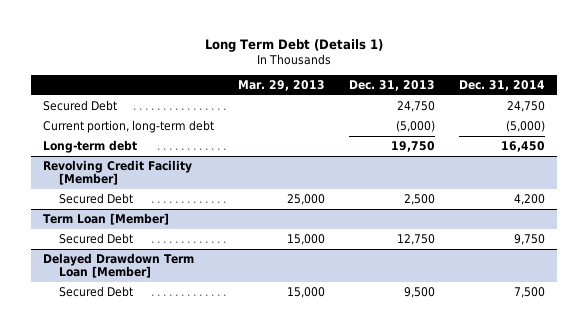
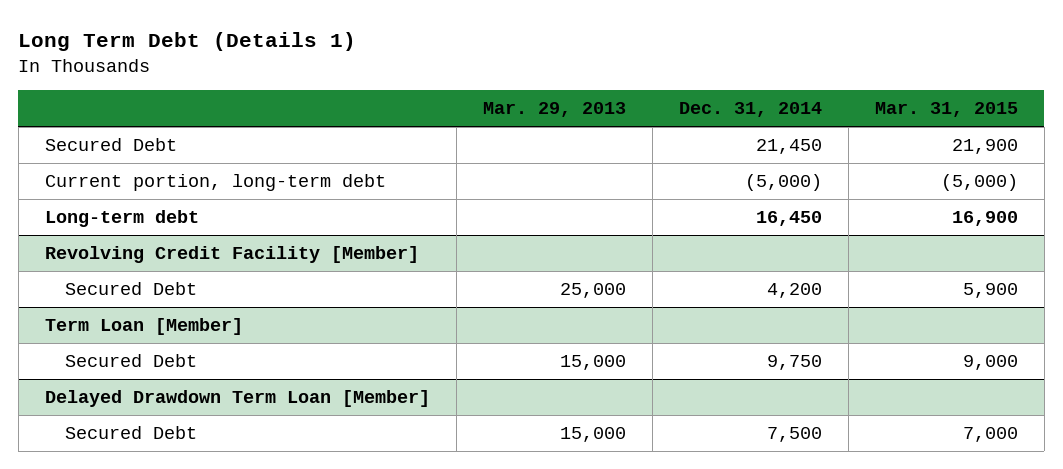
- | Mar. 29, 2013 | Dec. 31, 2013 | Dec. 31, 2014
+ | Mar. 29, 2013 | Dec. 31, 2014 | Mar. 31, 2015
- Secured Debt | | 24,750 | 24,750
+ Secured Debt | | 21,450 | 21,900

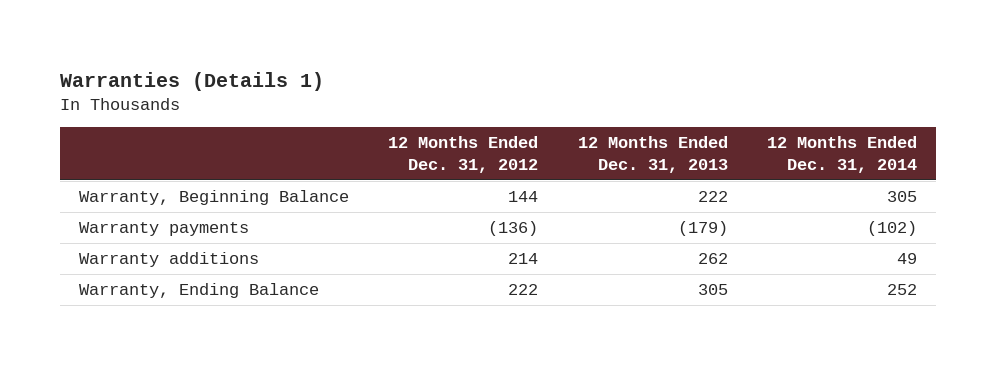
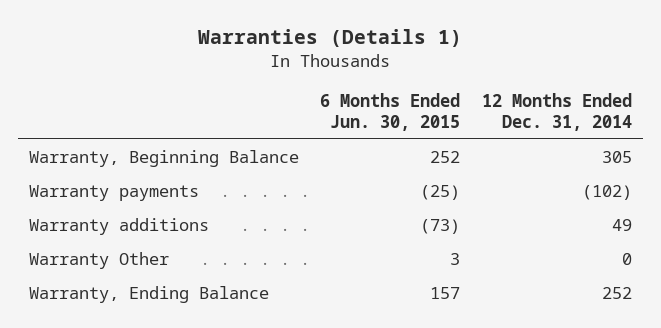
- | 12 Months Ended Dec. 31, 2012 | 12 Months Ended Dec. 31, 2013 | 12 Months Ended Dec. 31, 2014
+ | 6 Months Ended Jun. 30, 2015 | 12 Months Ended Dec. 31, 2014
+ Warranty Other | 3 | 0

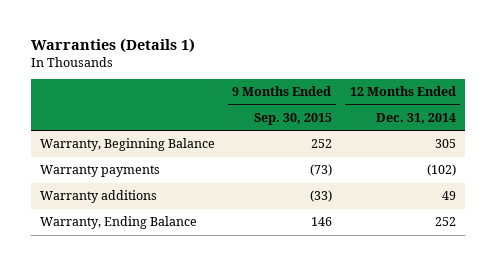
- | 6 Months Ended Jun. 30, 2015 | 12 Months Ended Dec. 31, 2014
+ | 9 Months Ended Sep. 30, 2015 | 12 Months Ended Dec. 31, 2014
- Warranty Other | 3 | 0

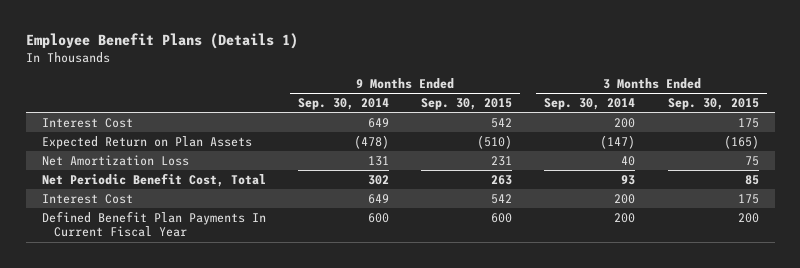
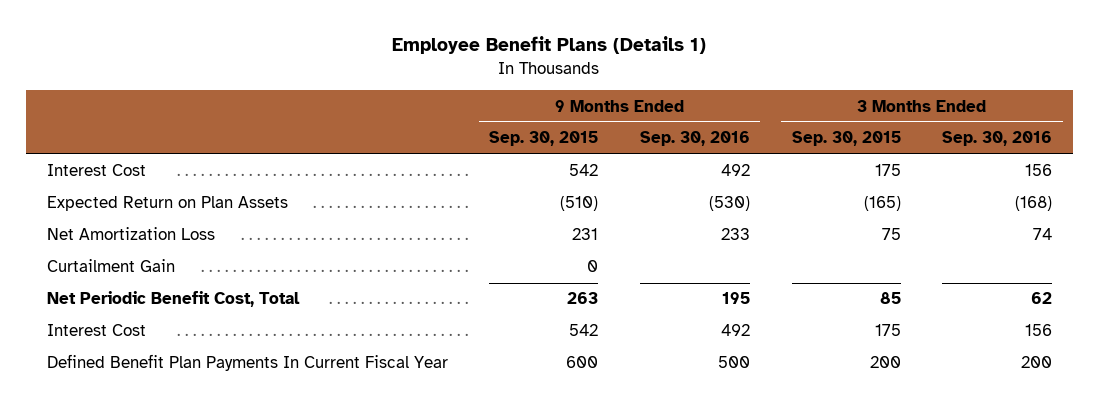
- | 9 Months Ended Sep. 30, 2014 | 9 Months Ended Sep. 30, 2015 | 3 Months Ended Sep. 30, 2014 | 3 Months Ended Sep. 30, 2015
+ | 9 Months Ended Sep. 30, 2015 | 9 Months Ended Sep. 30, 2016 | 3 Months Ended Sep. 30, 2015 | 3 Months Ended Sep. 30, 2016
+ Curtailment Gain | 0 | | |

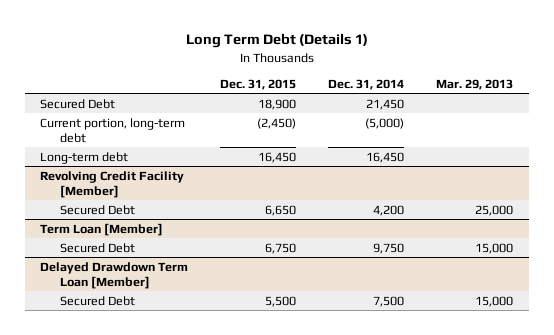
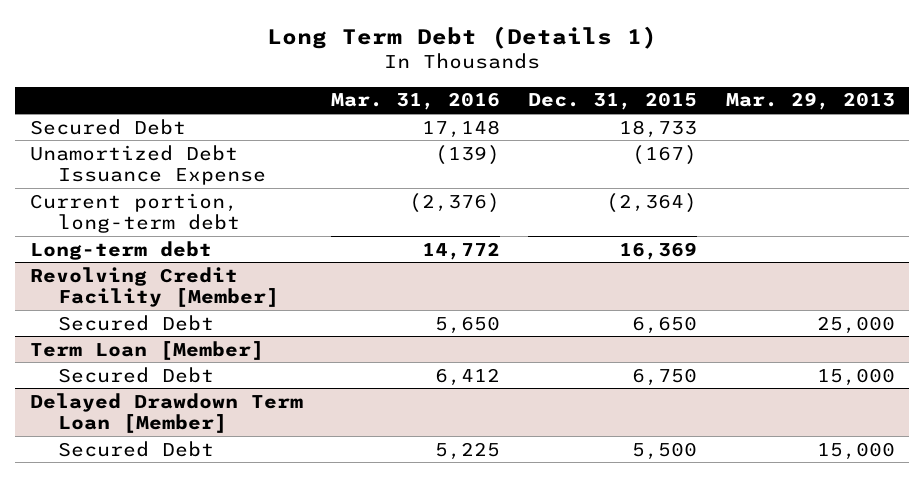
- | Dec. 31, 2015 | Dec. 31, 2014 | Mar. 29, 2013
+ | Mar. 31, 2016 | Dec. 31, 2015 | Mar. 29, 2013
- Secured Debt | 18,900 | 21,450 |
- Current portion, long-term debt | (2,450) | (5,000) |
- Long-term debt | 16,450 | 16,450 |
+ Secured Debt | 17,148 | 18,733 |
+ Unamortized Debt Issuance Expense | (139) | (167) |
+ Current portion, long-term debt | (2,376) | (2,364) |
+ Long-term debt | 14,772 | 16,369 |

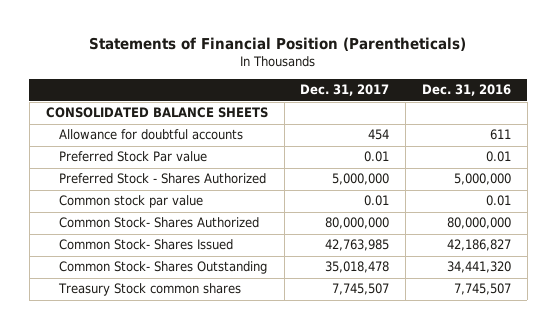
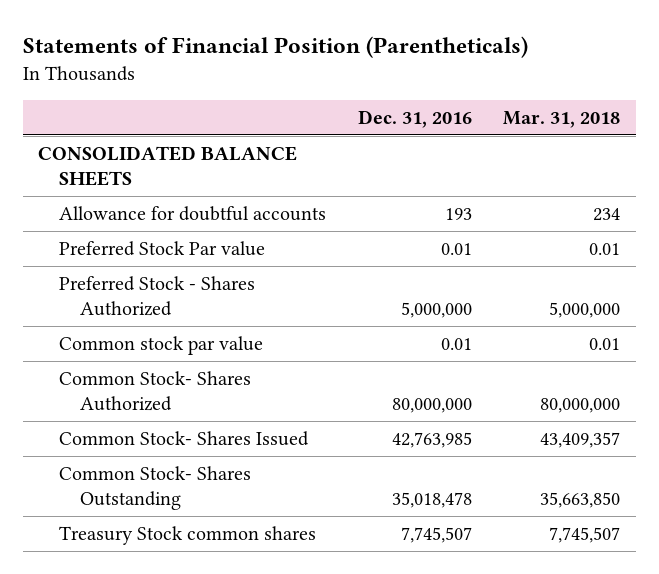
- | Dec. 31, 2017 | Dec. 31, 2016
+ | Dec. 31, 2016 | Mar. 31, 2018
- Allowance for doubtful accounts | 454 | 611
+ Allowance for doubtful accounts | 193 | 234
- Common Stock- Shares Issued | 42,763,985 | 42,186,827
- Common Stock- Shares Outstanding | 35,018,478 | 34,441,320
+ Common Stock- Shares Issued | 42,763,985 | 43,409,357
+ Common Stock- Shares Outstanding | 35,018,478 | 35,663,850

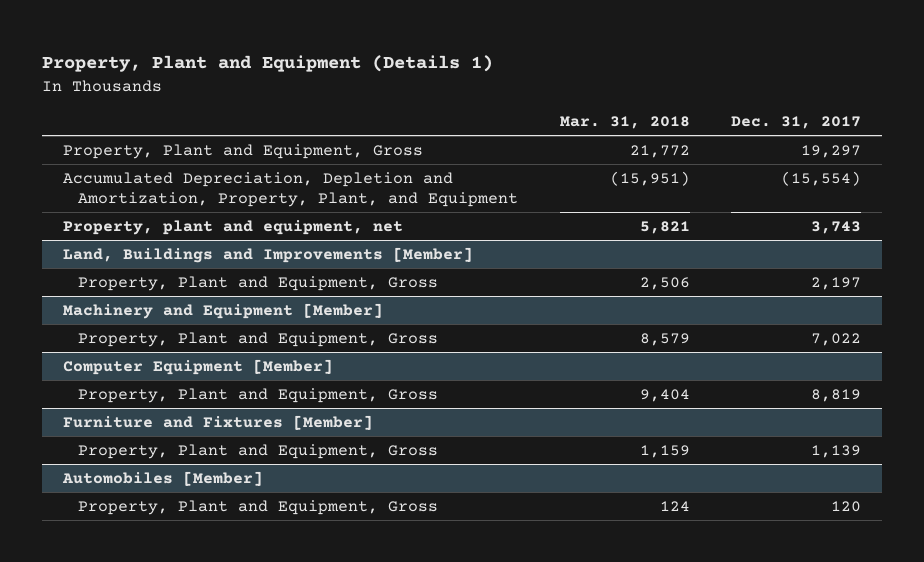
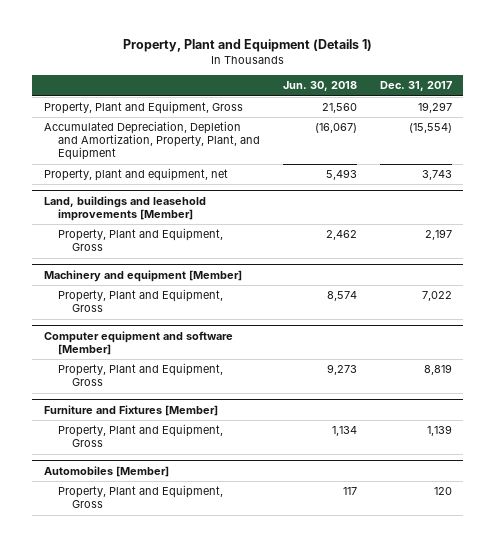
- | Mar. 31, 2018 | Dec. 31, 2017
+ | Jun. 30, 2018 | Dec. 31, 2017
- Land, Buildings and Improvements [Member]
+ Land, buildings and leasehold improvements [Member]
- Machinery and Equipment [Member]
+ Machinery and equipment [Member]
- Computer Equipment [Member]
+ Computer equipment and software [Member]

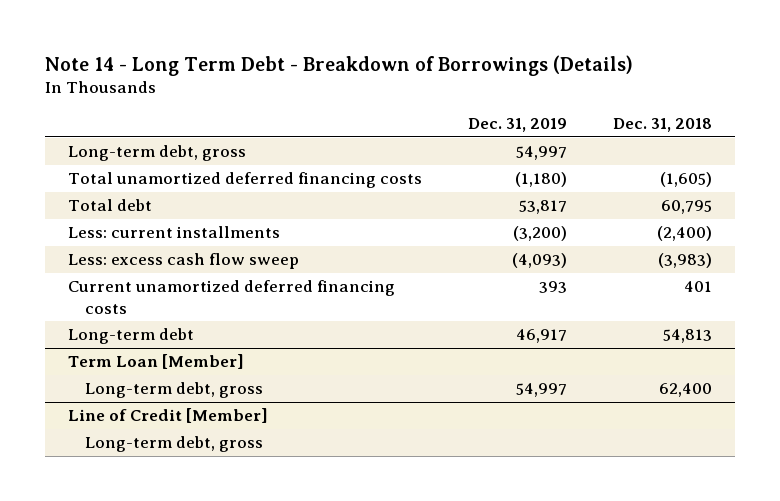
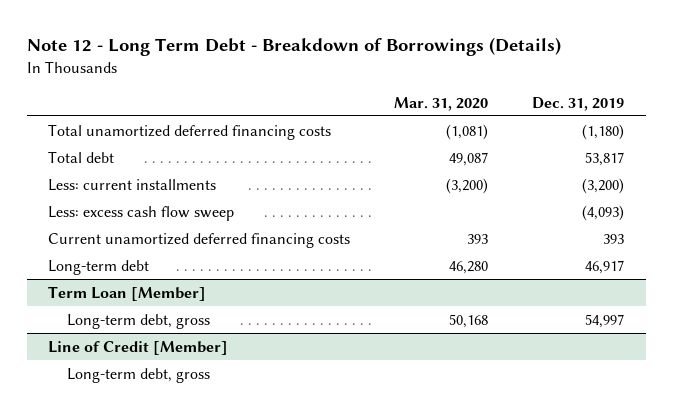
- Note 14 - Long Term Debt - Breakdown of Borrowings (Details)
+ Note 12 - Long Term Debt - Breakdown of Borrowings (Details)
- | Dec. 31, 2019 | Dec. 31, 2018
+ | Mar. 31, 2020 | Dec. 31, 2019
- Long-term debt, gross | 54,997 |

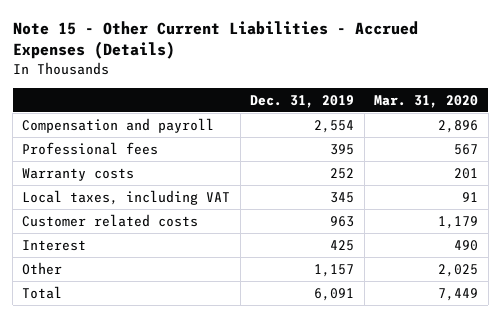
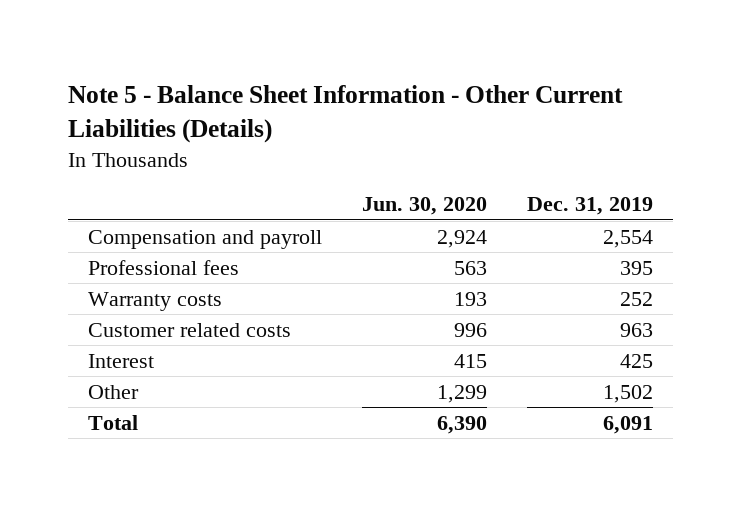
- Note 15 - Other Current Liabilities - Accrued Expenses (Details)
+ Note 5 - Balance Sheet Information - Other Current Liabilities (Details)
- | Dec. 31, 2019 | Mar. 31, 2020
+ | Jun. 30, 2020 | Dec. 31, 2019
- Local taxes, including VAT | 345 | 91
- Other | 1,157 | 2,025
+ Other | 1,299 | 1,502

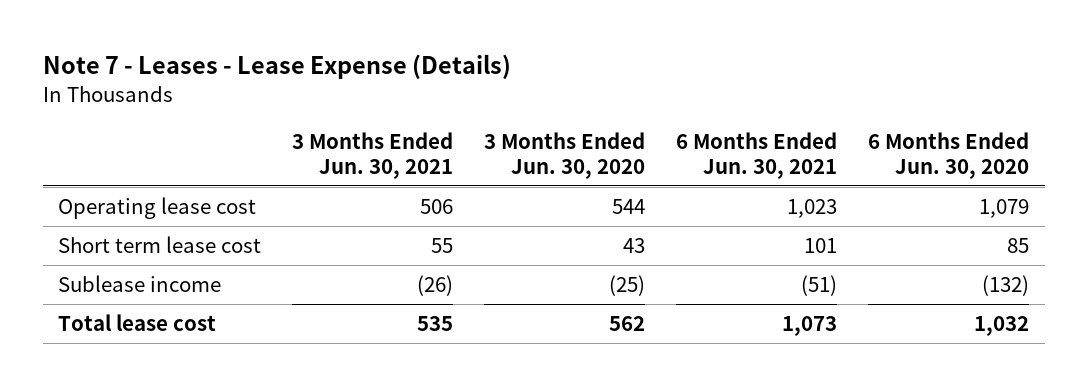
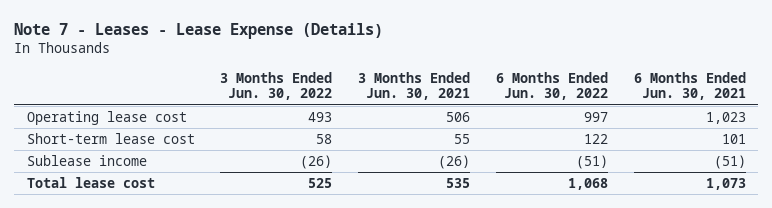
- | 3 Months Ended Jun. 30, 2021 | 3 Months Ended Jun. 30, 2020 | 6 Months Ended Jun. 30, 2021 | 6 Months Ended Jun. 30, 2020
+ | 3 Months Ended Jun. 30, 2022 | 3 Months Ended Jun. 30, 2021 | 6 Months Ended Jun. 30, 2022 | 6 Months Ended Jun. 30, 2021
- Short term lease cost | 55 | 43 | 101 | 85
+ Short-term lease cost | 58 | 55 | 122 | 101

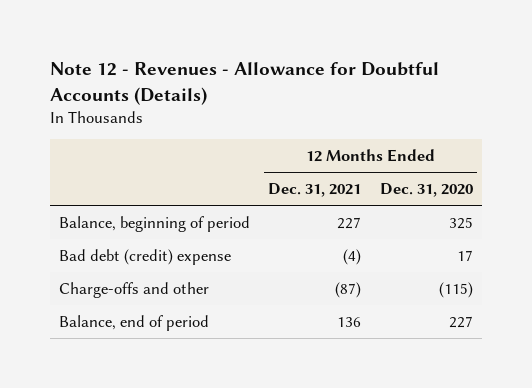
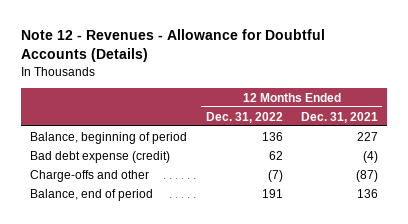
- | 12 Months Ended Dec. 31, 2021 | 12 Months Ended Dec. 31, 2020
+ | 12 Months Ended Dec. 31, 2022 | 12 Months Ended Dec. 31, 2021
- Bad debt (credit) expense | (4) | 17
+ Bad debt expense (credit) | 62 | (4)

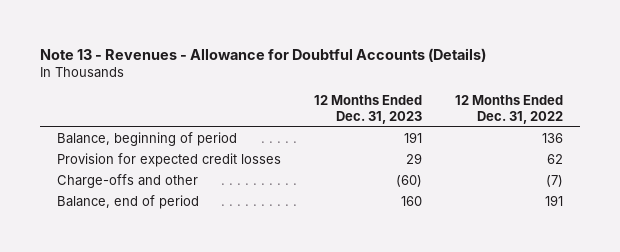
- Note 12 - Revenues - Allowance for Doubtful Accounts (Details)
+ Note 13 - Revenues - Allowance for Doubtful Accounts (Details)
- | 12 Months Ended Dec. 31, 2022 | 12 Months Ended Dec. 31, 2021
+ | 12 Months Ended Dec. 31, 2023 | 12 Months Ended Dec. 31, 2022
- Bad debt expense (credit) | 62 | (4)
+ Provision for expected credit losses | 29 | 62

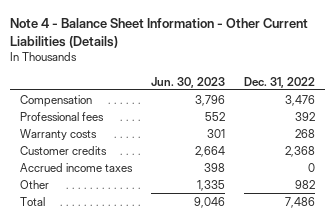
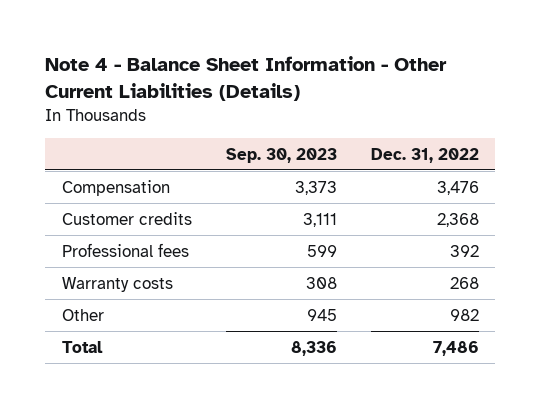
- | Jun. 30, 2023 | Dec. 31, 2022
+ | Sep. 30, 2023 | Dec. 31, 2022
moved up: Customer credits | 3,111 | 2,368
- Accrued income taxes | 398 | 0

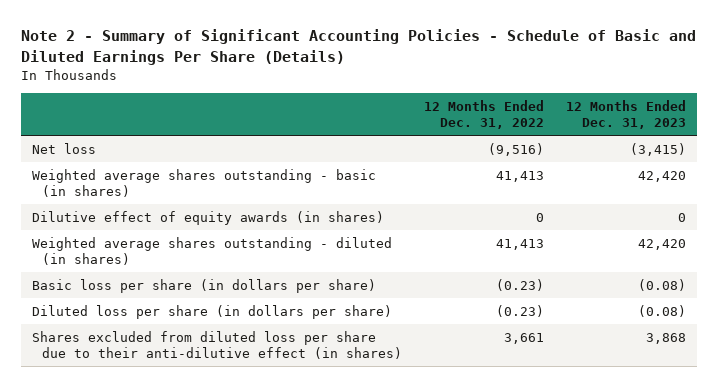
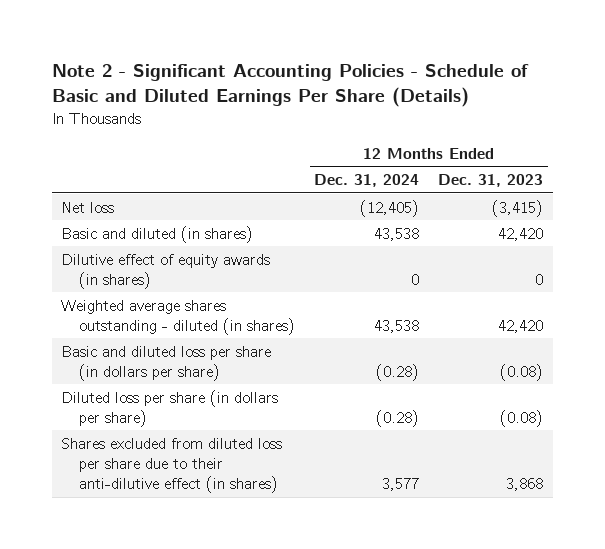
- Note 2 - Summary of Significant Accounting Policies - Schedule of Basic and Diluted Earnings Per Share (Details)
+ Note 2 - Significant Accounting Policies - Schedule of Basic and Diluted Earnings Per Share (Details)
- | 12 Months Ended Dec. 31, 2022 | 12 Months Ended Dec. 31, 2023
+ | 12 Months Ended Dec. 31, 2024 | 12 Months Ended Dec. 31, 2023
- Weighted average shares outstanding - basic (in shares) | 41,413 | 42,420
+ Basic and diluted (in shares) | 43,538 | 42,420
- Basic loss per share (in dollars per share) | (0.23) | (0.08)
+ Basic and diluted loss per share (in dollars per share) | (0.28) | (0.08)

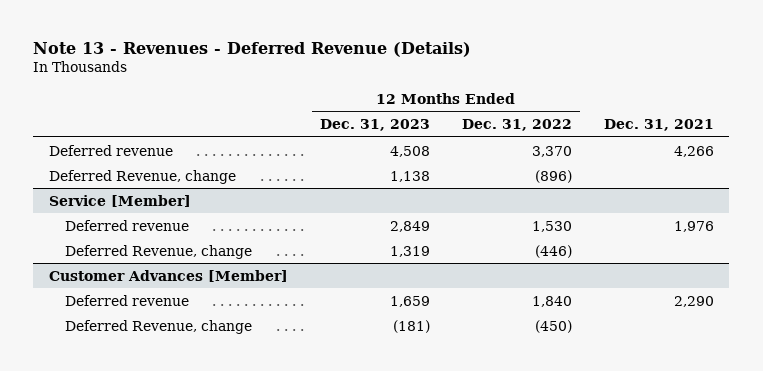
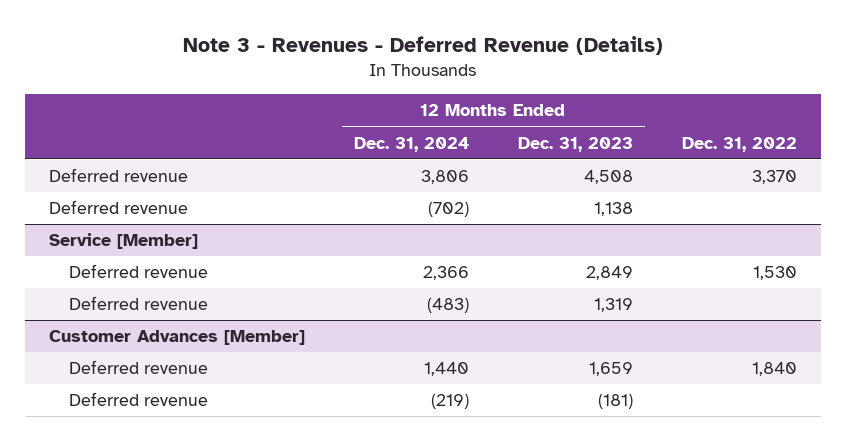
- Note 13 - Revenues - Deferred Revenue (Details)
+ Note 3 - Revenues - Deferred Revenue (Details)
- | 12 Months Ended Dec. 31, 2023 | 12 Months Ended Dec. 31, 2022 | Dec. 31, 2021
+ | 12 Months Ended Dec. 31, 2024 | 12 Months Ended Dec. 31, 2023 | Dec. 31, 2022
- Deferred Revenue, change | 1,138 | (896) |
+ Deferred revenue | (702) | 1,138 |
@ Service [Member]
- Deferred Revenue, change | 1,319 | (446) |
+ Deferred revenue | (483) | 1,319 |
@ Customer Advances [Member]
- Deferred Revenue, change | (181) | (450) |
+ Deferred revenue | (219) | (181) |

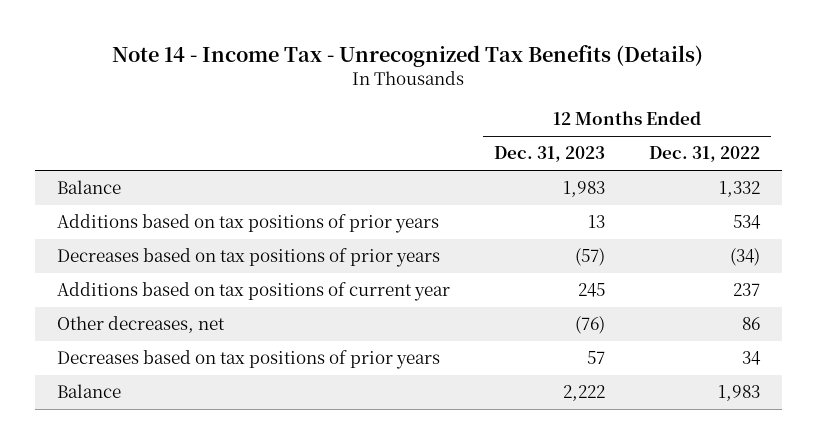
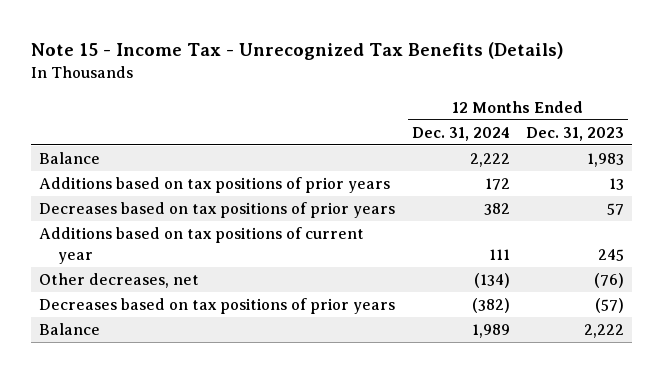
- Note 14 - Income Tax - Unrecognized Tax Benefits (Details)
+ Note 15 - Income Tax - Unrecognized Tax Benefits (Details)
- | 12 Months Ended Dec. 31, 2023 | 12 Months Ended Dec. 31, 2022
+ | 12 Months Ended Dec. 31, 2024 | 12 Months Ended Dec. 31, 2023
moved up: Decreases based on tax positions of prior years | 382 | 57
moved down: Decreases based on tax positions of prior years | (382) | (57)

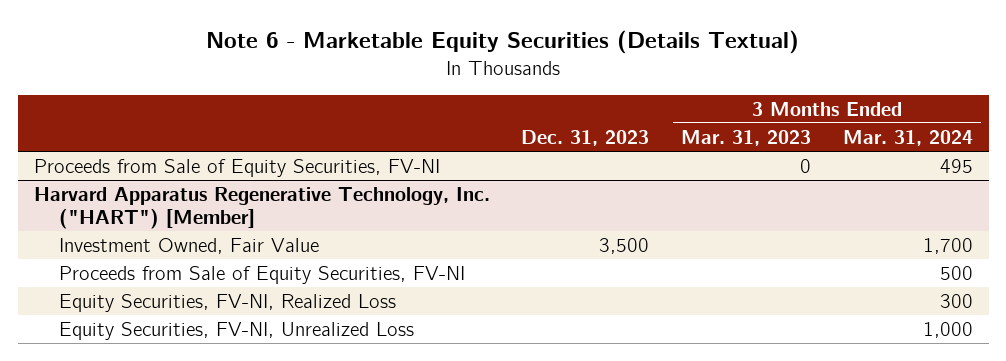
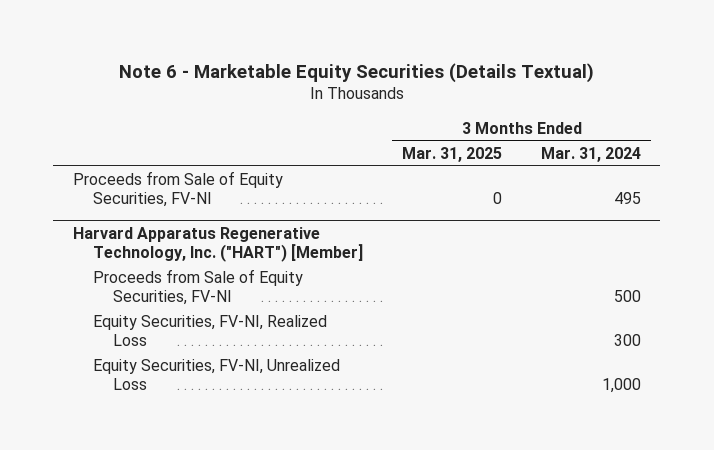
- | Dec. 31, 2023 | 3 Months Ended Mar. 31, 2023 | 3 Months Ended Mar. 31, 2024
+ | 3 Months Ended Mar. 31, 2025 | 3 Months Ended Mar. 31, 2024
@ Harvard Apparatus Regenerative Technology, Inc. ("HART") [Member]
- Investment Owned, Fair Value | 3,500 | | 1,700

